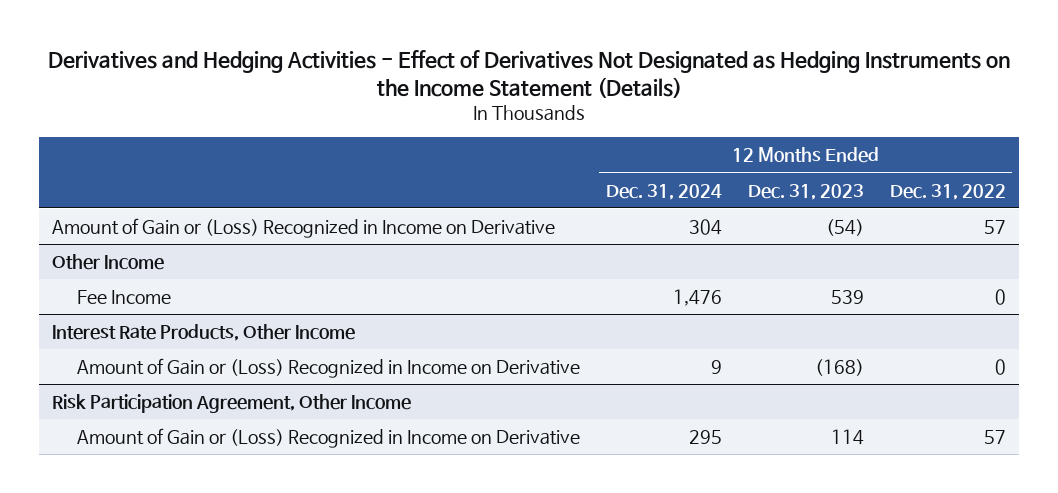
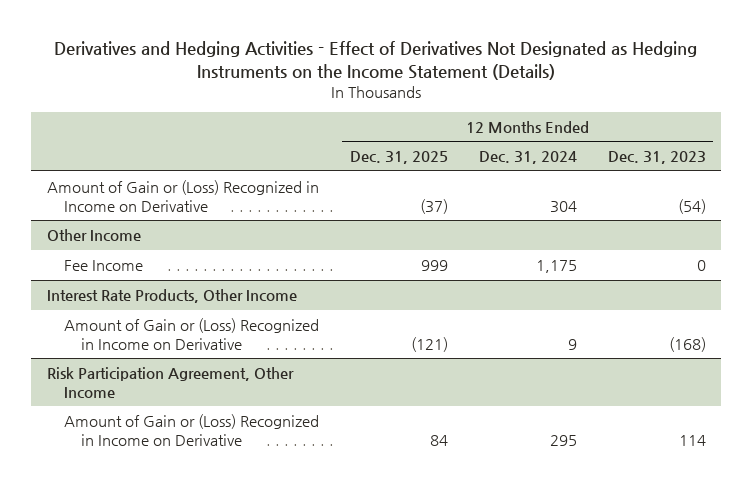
- | 12 Months Ended Dec. 31, 2024 | 12 Months Ended Dec. 31, 2023 | 12 Months Ended Dec. 31, 2022
+ | 12 Months Ended Dec. 31, 2025 | 12 Months Ended Dec. 31, 2024 | 12 Months Ended Dec. 31, 2023
@ Other Income
- Fee Income | 1,476 | 539 | 0
+ Fee Income | 999 | 1,175 | 0

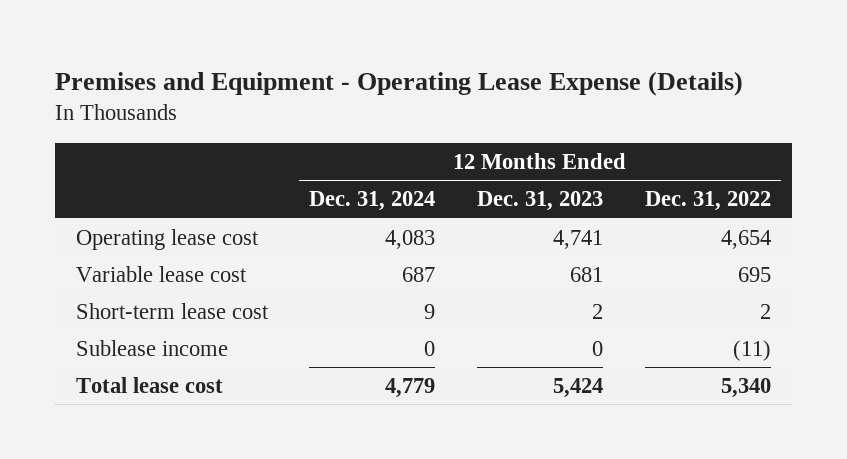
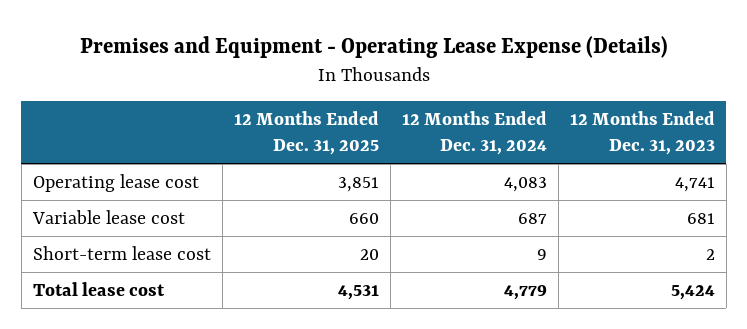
- | 12 Months Ended Dec. 31, 2024 | 12 Months Ended Dec. 31, 2023 | 12 Months Ended Dec. 31, 2022
+ | 12 Months Ended Dec. 31, 2025 | 12 Months Ended Dec. 31, 2024 | 12 Months Ended Dec. 31, 2023
- Sublease income | 0 | 0 | (11)

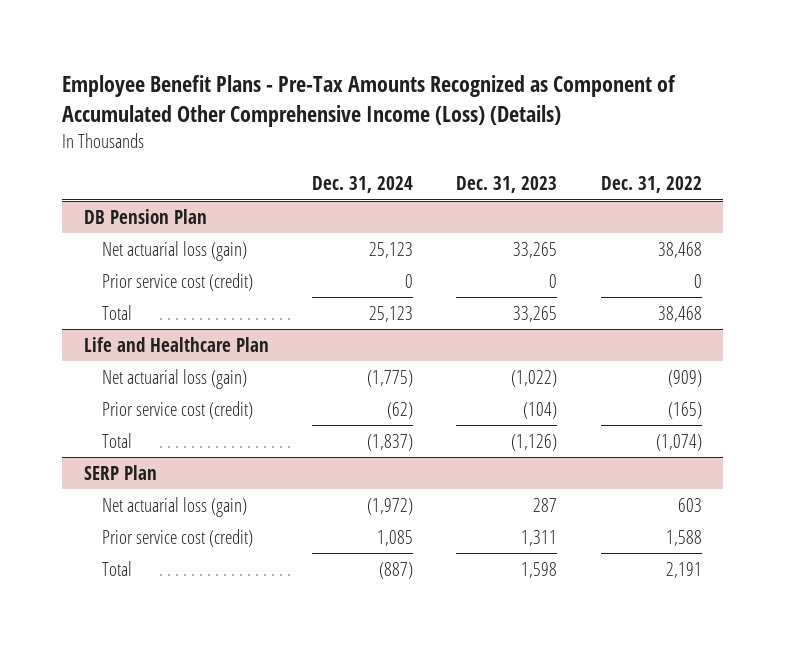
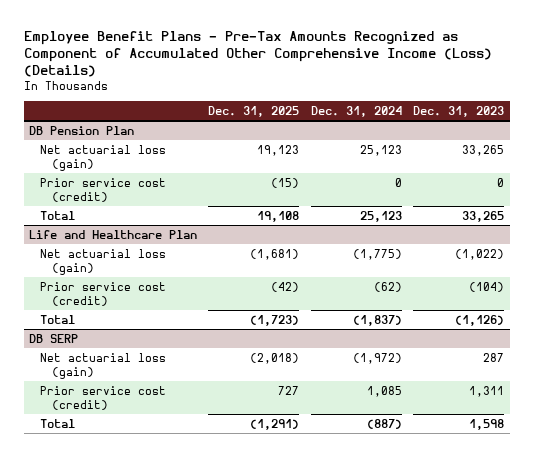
- | Dec. 31, 2024 | Dec. 31, 2023 | Dec. 31, 2022
+ | Dec. 31, 2025 | Dec. 31, 2024 | Dec. 31, 2023
- SERP Plan
+ DB SERP

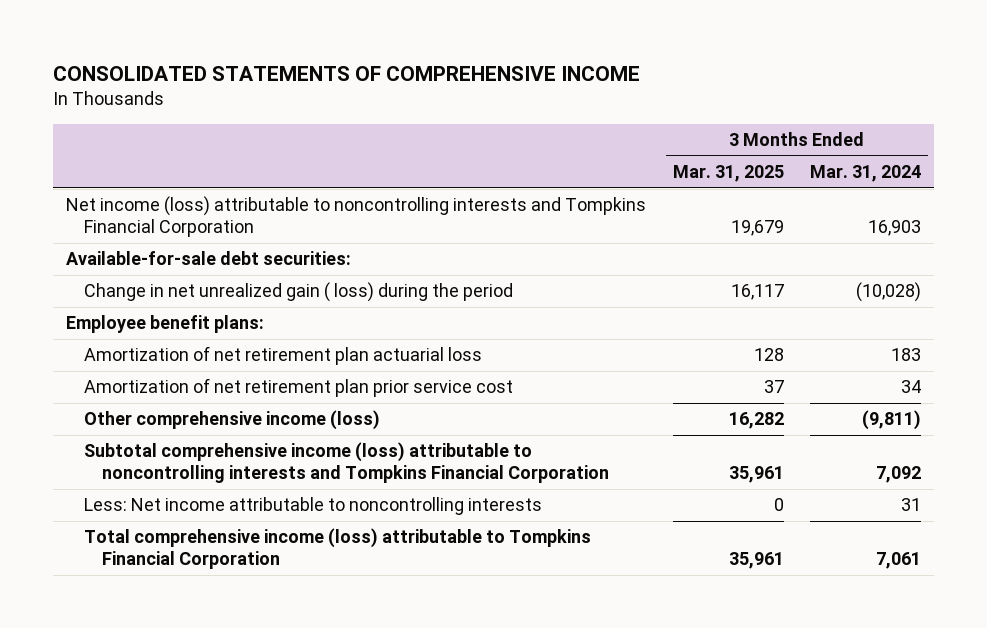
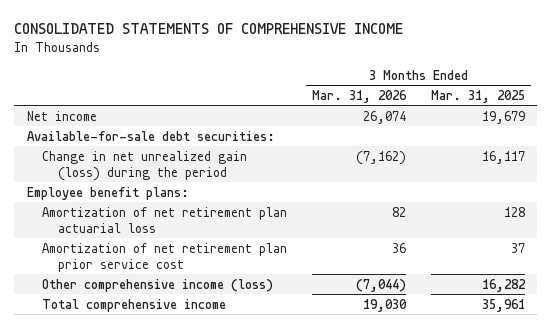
- | 3 Months Ended Mar. 31, 2025 | 3 Months Ended Mar. 31, 2024
+ | 3 Months Ended Mar. 31, 2026 | 3 Months Ended Mar. 31, 2025
- Net income (loss) attributable to noncontrolling interests and Tompkins Financial Corporation | 19,679 | 16,903
+ Net income | 26,074 | 19,679
- Change in net unrealized gain ( loss) during the period | 16,117 | (10,028)
+ Change in net unrealized gain (loss) during the period | (7,162) | 16,117
- Subtotal comprehensive income (loss) attributable to noncontrolling interests and Tompkins Financial Corporation | 35,961 | 7,092
- Less: Net income attributable to noncontrolling interests | 0 | 31
- Total comprehensive income (loss) attributable to Tompkins Financial Corporation | 35,961 | 7,061
+ Total comprehensive income | 19,030 | 35,961

